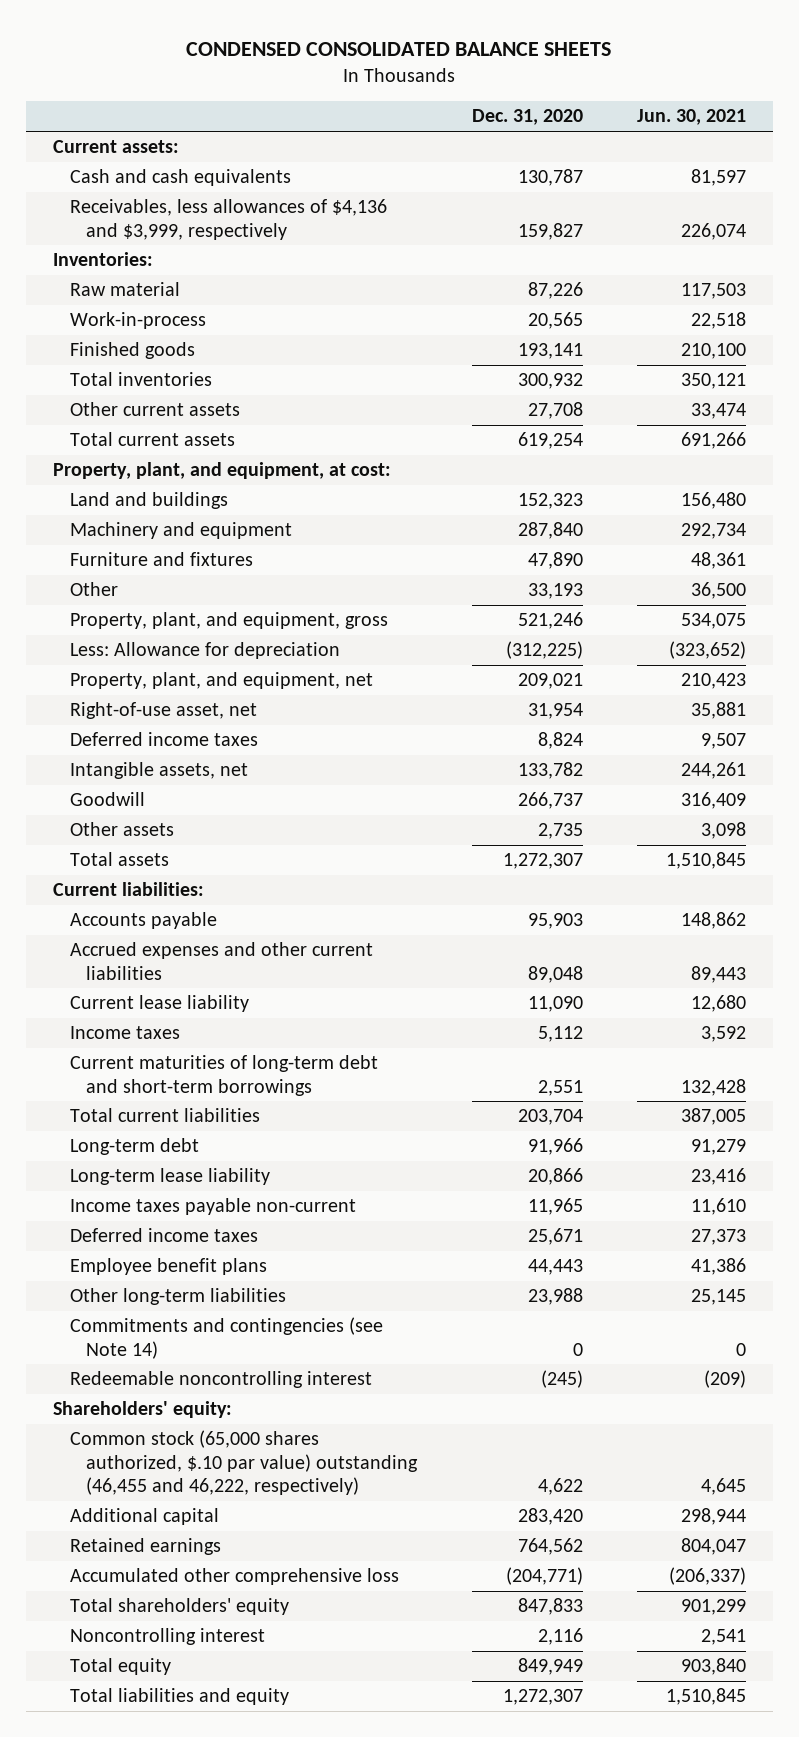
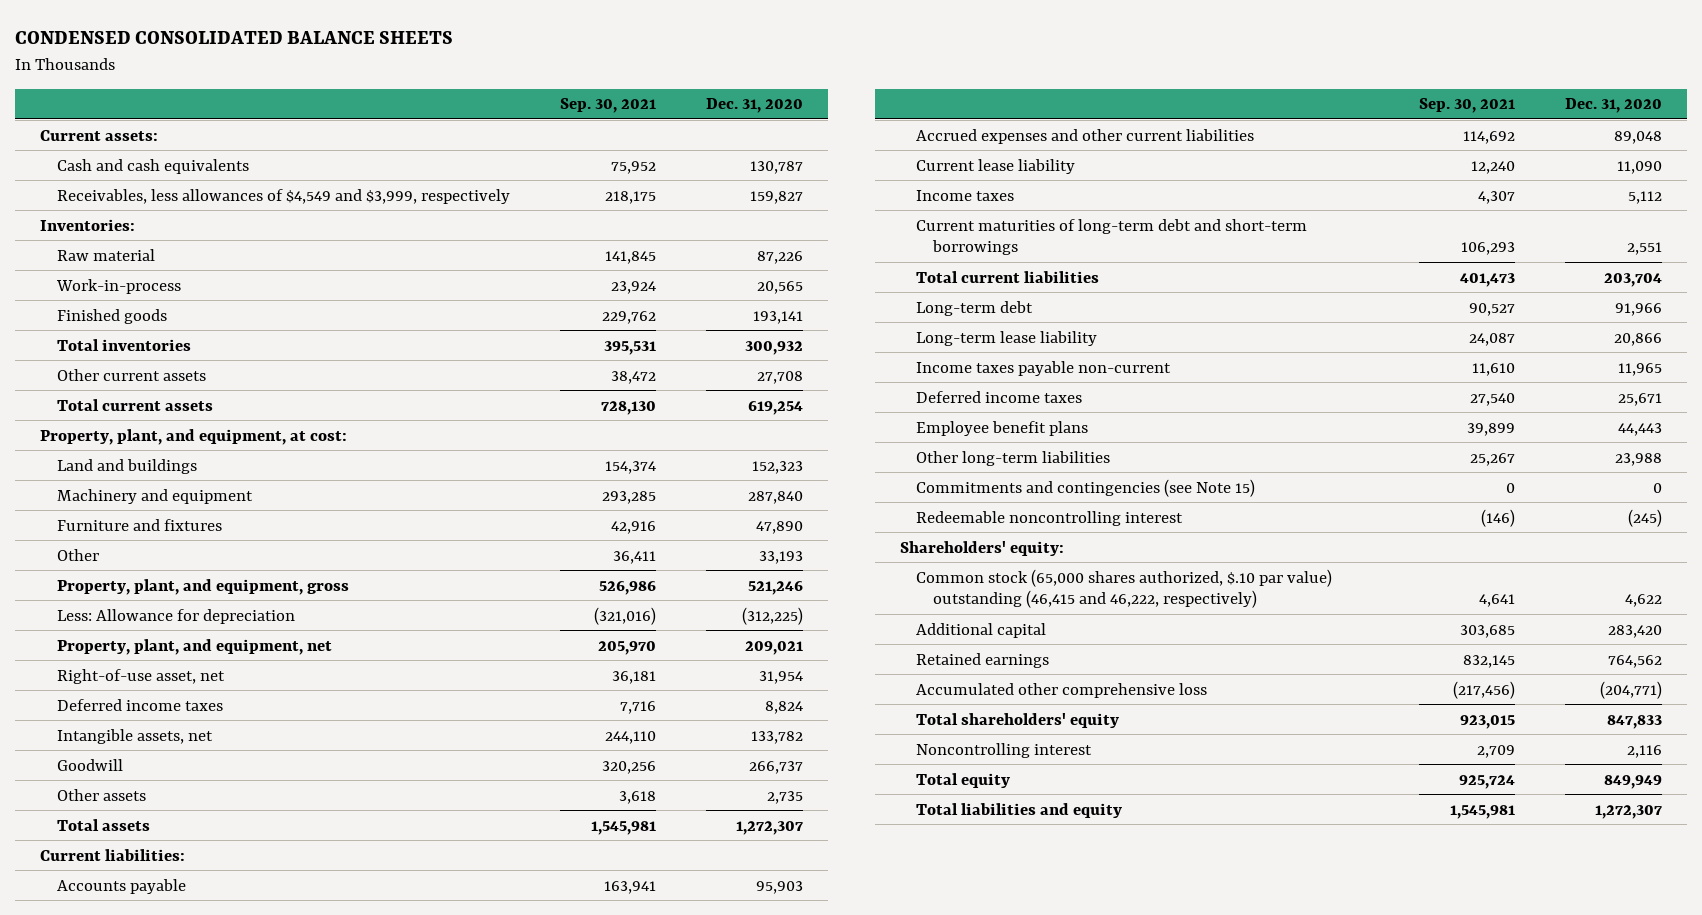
- | Dec. 31, 2020 | Jun. 30, 2021
+ | Sep. 30, 2021 | Dec. 31, 2020
- Receivables, less allowances of $4,136 and $3,999, respectively | 159,827 | 226,074
+ Receivables, less allowances of $4,549 and $3,999, respectively | 218,175 | 159,827
- Commitments and contingencies (see Note 14) | 0 | 0
+ Commitments and contingencies (see Note 15) | 0 | 0
- Common stock (65,000 shares authorized, $.10 par value) outstanding (46,455 and 46,222, respectively) | 4,622 | 4,645
+ Common stock (65,000 shares authorized, $.10 par value) outstanding (46,415 and 46,222, respectively) | 4,641 | 4,622

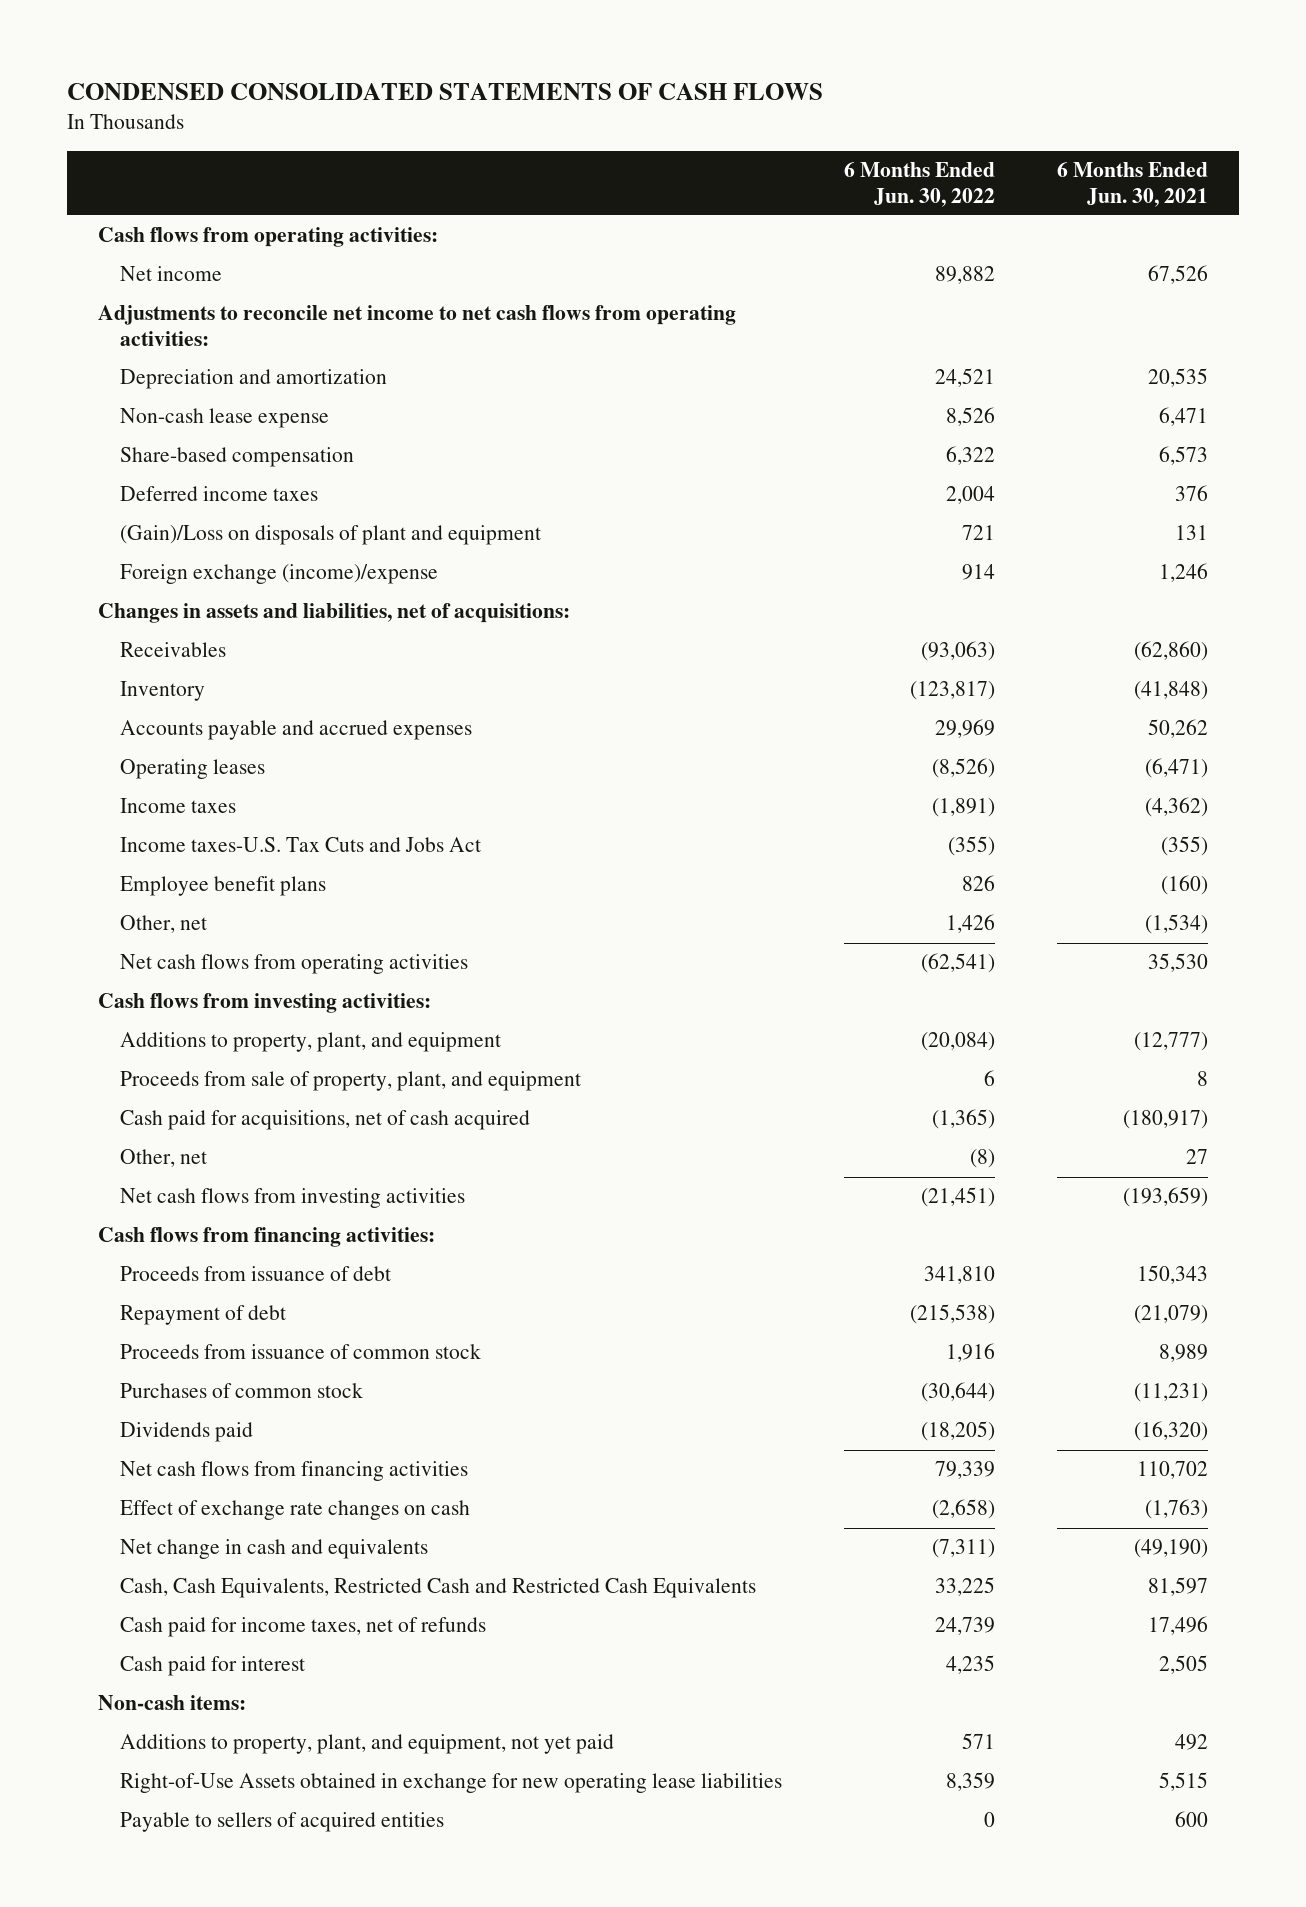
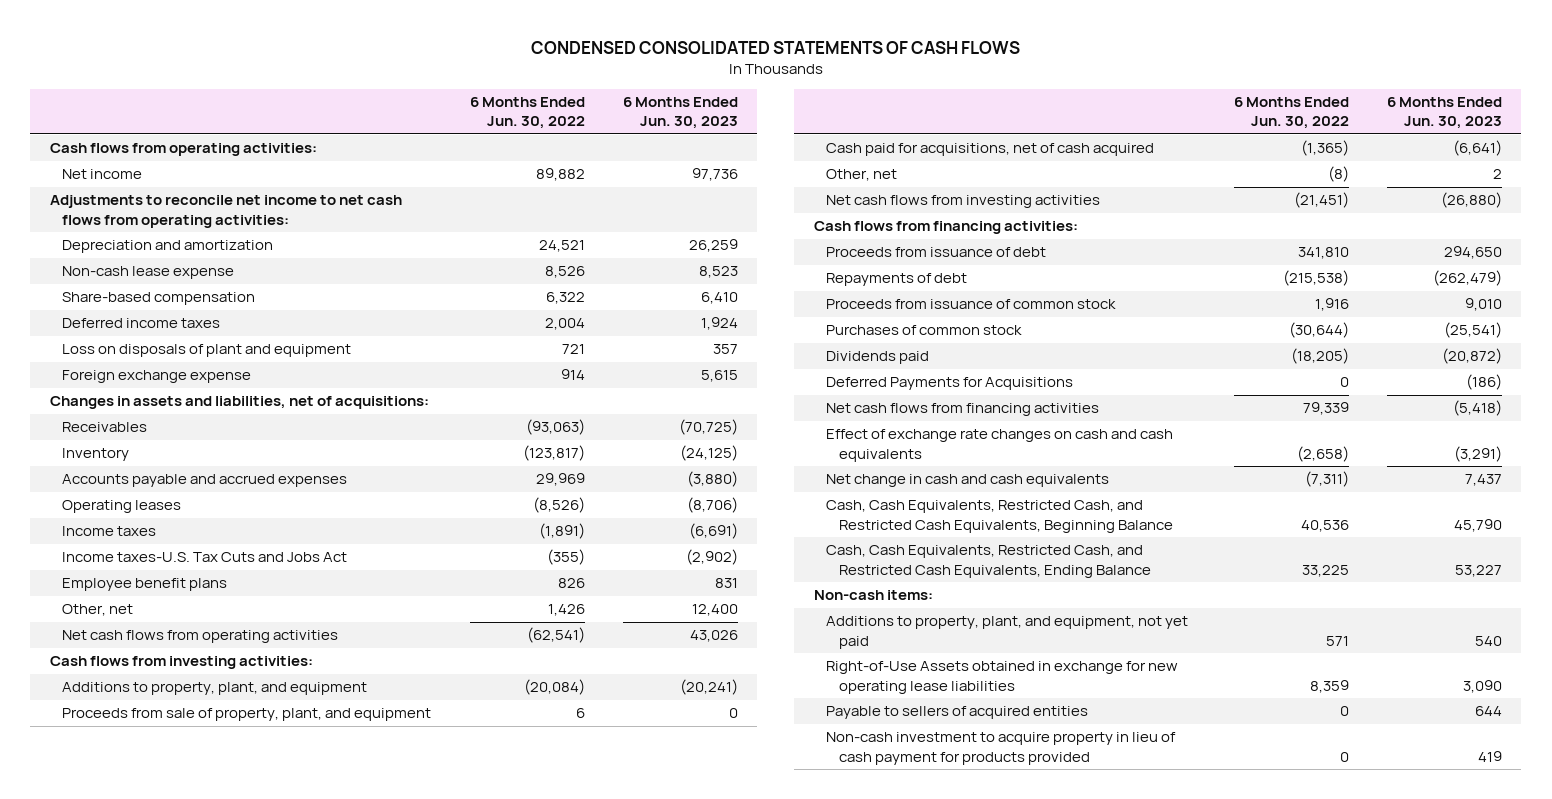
- | 6 Months Ended Jun. 30, 2022 | 6 Months Ended Jun. 30, 2021
+ | 6 Months Ended Jun. 30, 2022 | 6 Months Ended Jun. 30, 2023
- (Gain)/Loss on disposals of plant and equipment | 721 | 131
- Foreign exchange (income)/expense | 914 | 1,246
+ Loss on disposals of plant and equipment | 721 | 357
+ Foreign exchange expense | 914 | 5,615
- Repayment of debt | (215,538) | (21,079)
+ Repayments of debt | (215,538) | (262,479)
+ Deferred Payments for Acquisitions | 0 | (186)
- Effect of exchange rate changes on cash | (2,658) | (1,763)
- Net change in cash and equivalents | (7,311) | (49,190)
- Cash, Cash Equivalents, Restricted Cash and Restricted Cash Equivalents | 33,225 | 81,597
- Cash paid for income taxes, net of refunds | 24,739 | 17,496
- Cash paid for interest | 4,235 | 2,505
+ Effect of exchange rate changes on cash and cash equivalents | (2,658) | (3,291)
+ Net change in cash and cash equivalents | (7,311) | 7,437
+ Cash, Cash Equivalents, Restricted Cash, and Restricted Cash Equivalents, Beginning Balance | 40,536 | 45,790
+ Cash, Cash Equivalents, Restricted Cash, and Restricted Cash Equivalents, Ending Balance | 33,225 | 53,227
+ Non-cash investment to acquire property in lieu of cash payment for products provided | 0 | 419

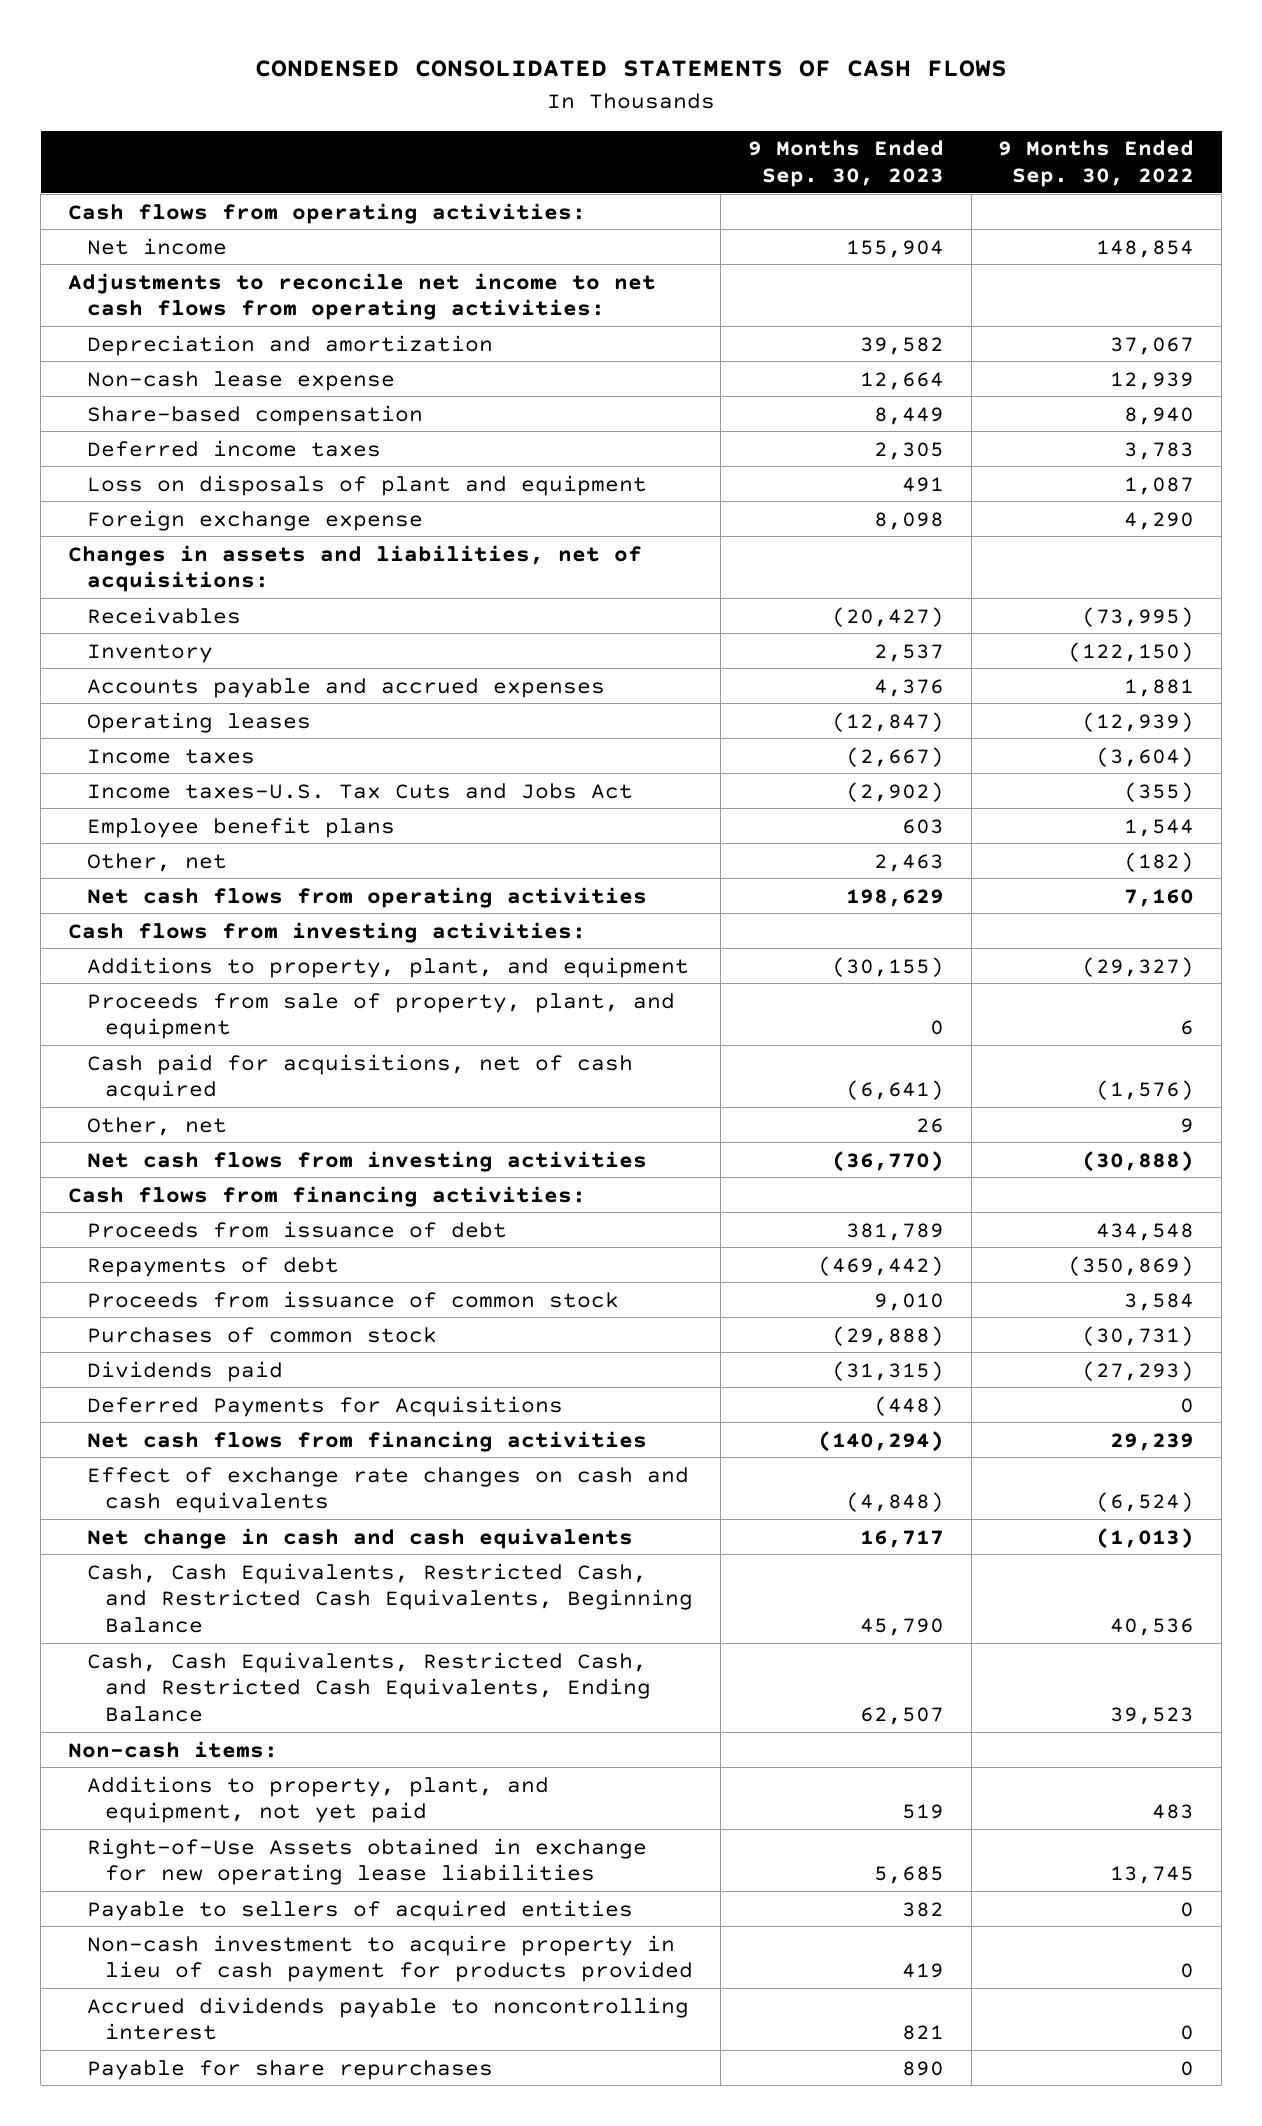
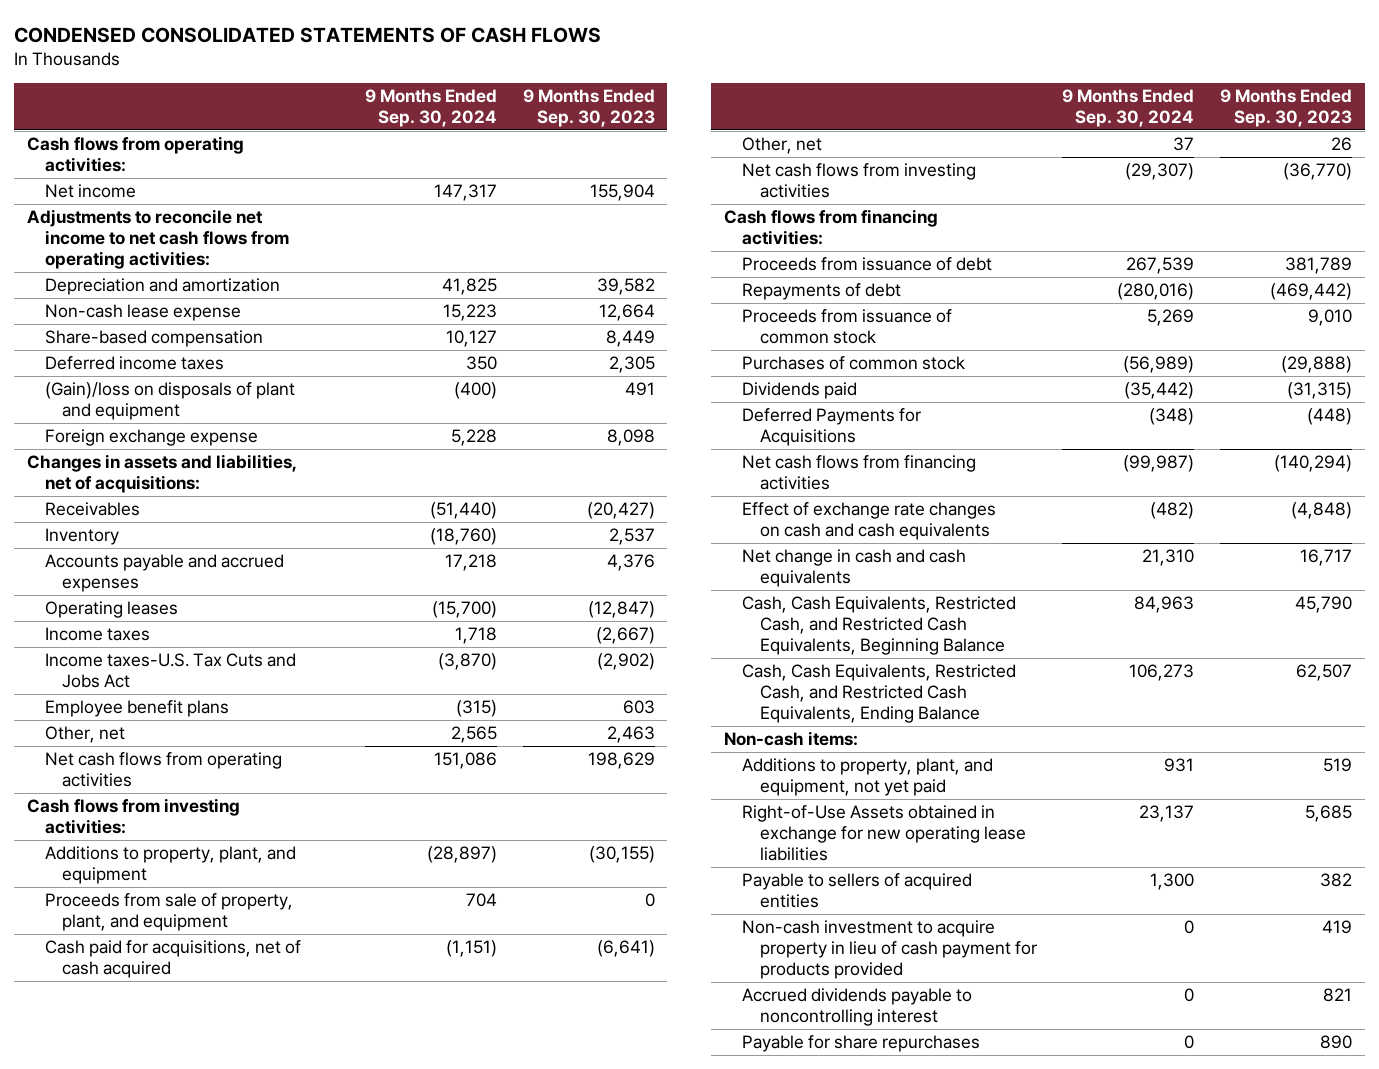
- | 9 Months Ended Sep. 30, 2023 | 9 Months Ended Sep. 30, 2022
+ | 9 Months Ended Sep. 30, 2024 | 9 Months Ended Sep. 30, 2023
- Loss on disposals of plant and equipment | 491 | 1,087
+ (Gain)/loss on disposals of plant and equipment | (400) | 491

